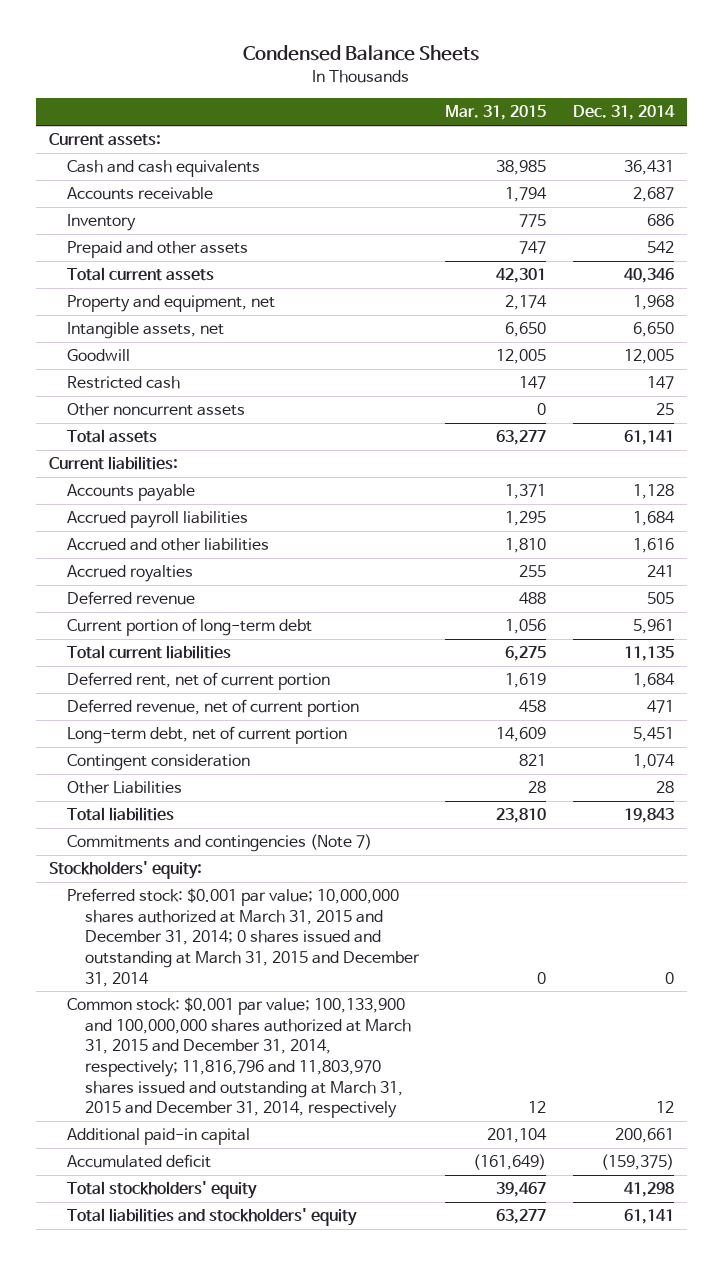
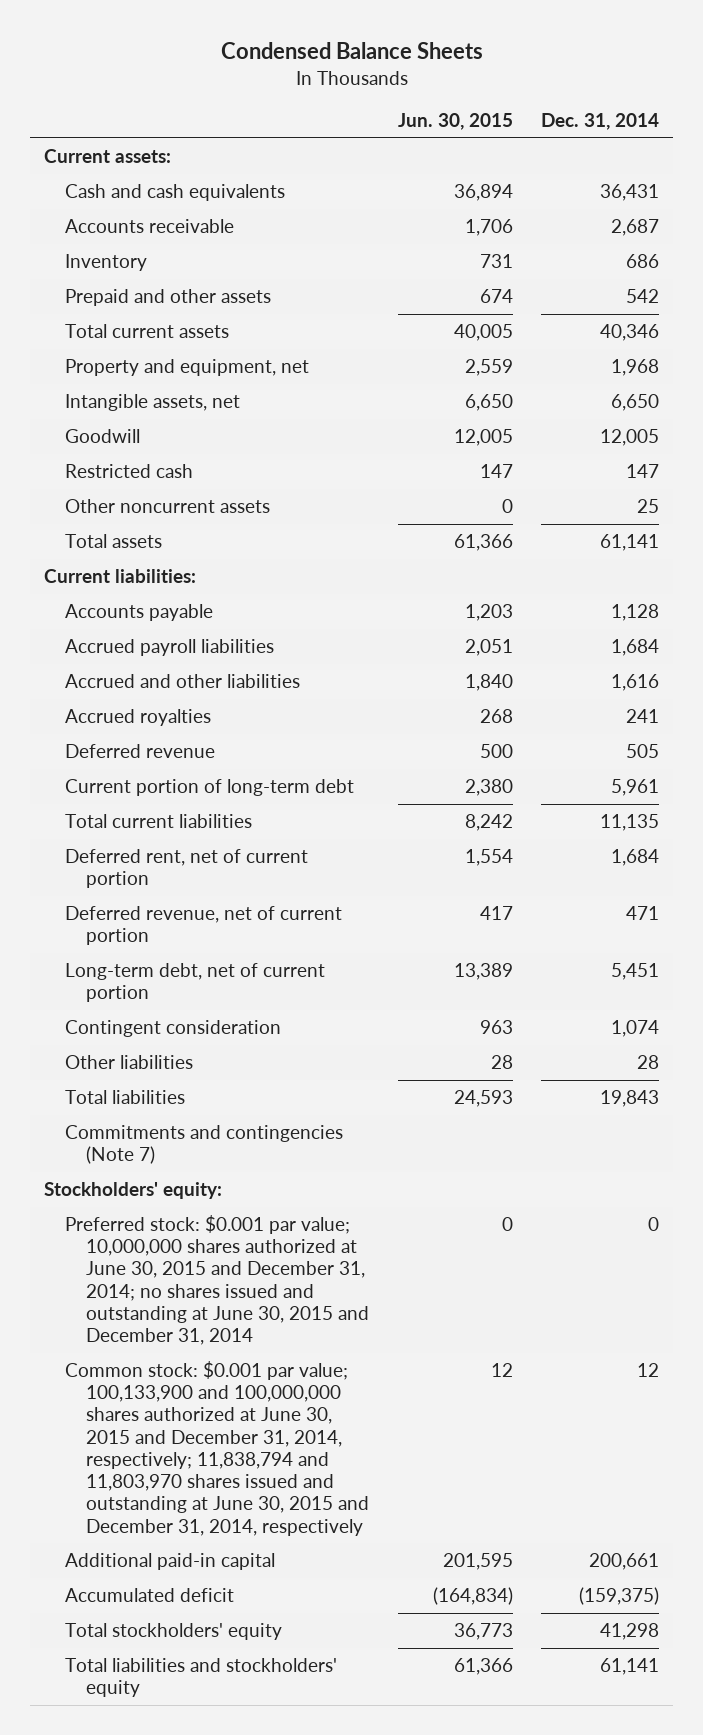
- | Mar. 31, 2015 | Dec. 31, 2014
+ | Jun. 30, 2015 | Dec. 31, 2014
- Other Liabilities | 28 | 28
+ Other liabilities | 28 | 28
- Preferred stock: $0.001 par value; 10,000,000 shares authorized at March 31, 2015 and December 31, 2014; 0 shares issued and outstanding at March 31, 2015 and December 31, 2014 | 0 | 0
- Common stock: $0.001 par value; 100,133,900 and 100,000,000 shares authorized at March 31, 2015 and December 31, 2014, respectively; 11,816,796 and 11,803,970 shares issued and outstanding at March 31, 2015 and December 31, 2014, respectively | 12 | 12
+ Preferred stock: $0.001 par value; 10,000,000 shares authorized at June 30, 2015 and December 31, 2014; no shares issued and outstanding at June 30, 2015 and December 31, 2014 | 0 | 0
+ Common stock: $0.001 par value; 100,133,900 and 100,000,000 shares authorized at June 30, 2015 and December 31, 2014, respectively; 11,838,794 and 11,803,970 shares issued and outstanding at June 30, 2015 and December 31, 2014, respectively | 12 | 12

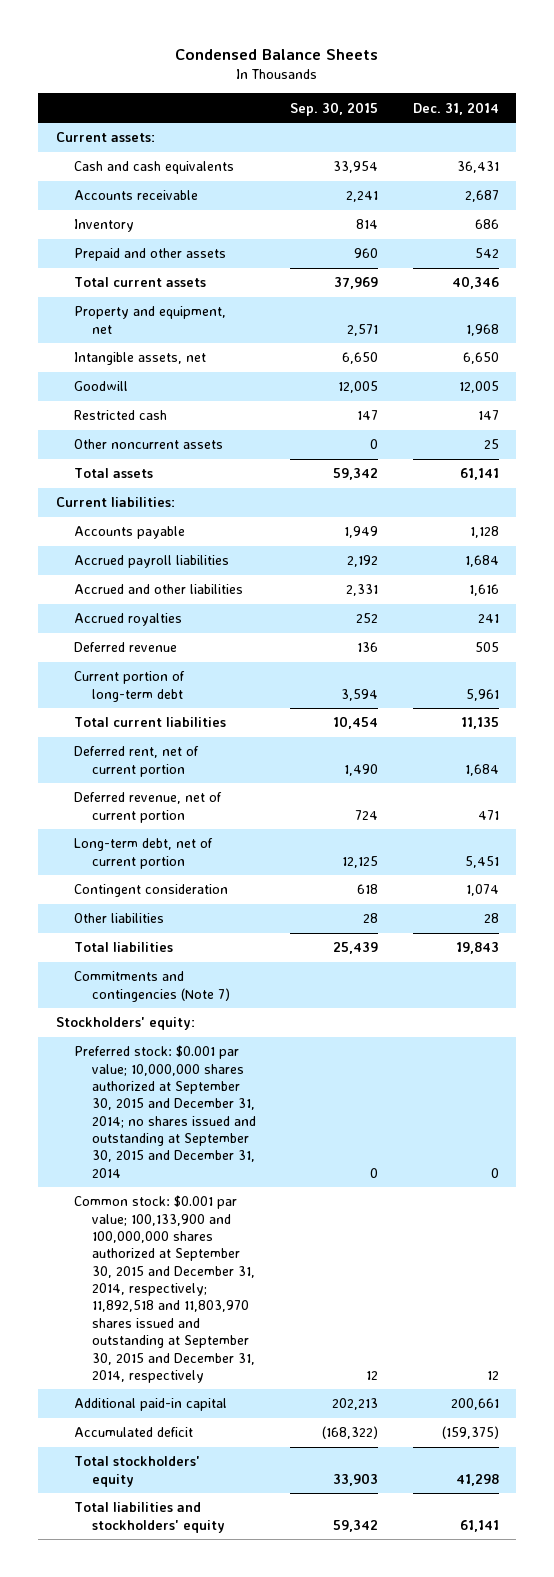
- | Jun. 30, 2015 | Dec. 31, 2014
+ | Sep. 30, 2015 | Dec. 31, 2014
- Preferred stock: $0.001 par value; 10,000,000 shares authorized at June 30, 2015 and December 31, 2014; no shares issued and outstanding at June 30, 2015 and December 31, 2014 | 0 | 0
- Common stock: $0.001 par value; 100,133,900 and 100,000,000 shares authorized at June 30, 2015 and December 31, 2014, respectively; 11,838,794 and 11,803,970 shares issued and outstanding at June 30, 2015 and December 31, 2014, respectively | 12 | 12
+ Preferred stock: $0.001 par value; 10,000,000 shares authorized at September 30, 2015 and December 31, 2014; no shares issued and outstanding at September 30, 2015 and December 31, 2014 | 0 | 0
+ Common stock: $0.001 par value; 100,133,900 and 100,000,000 shares authorized at September 30, 2015 and December 31, 2014, respectively; 11,892,518 and 11,803,970 shares issued and outstanding at September 30, 2015 and December 31, 2014, respectively | 12 | 12

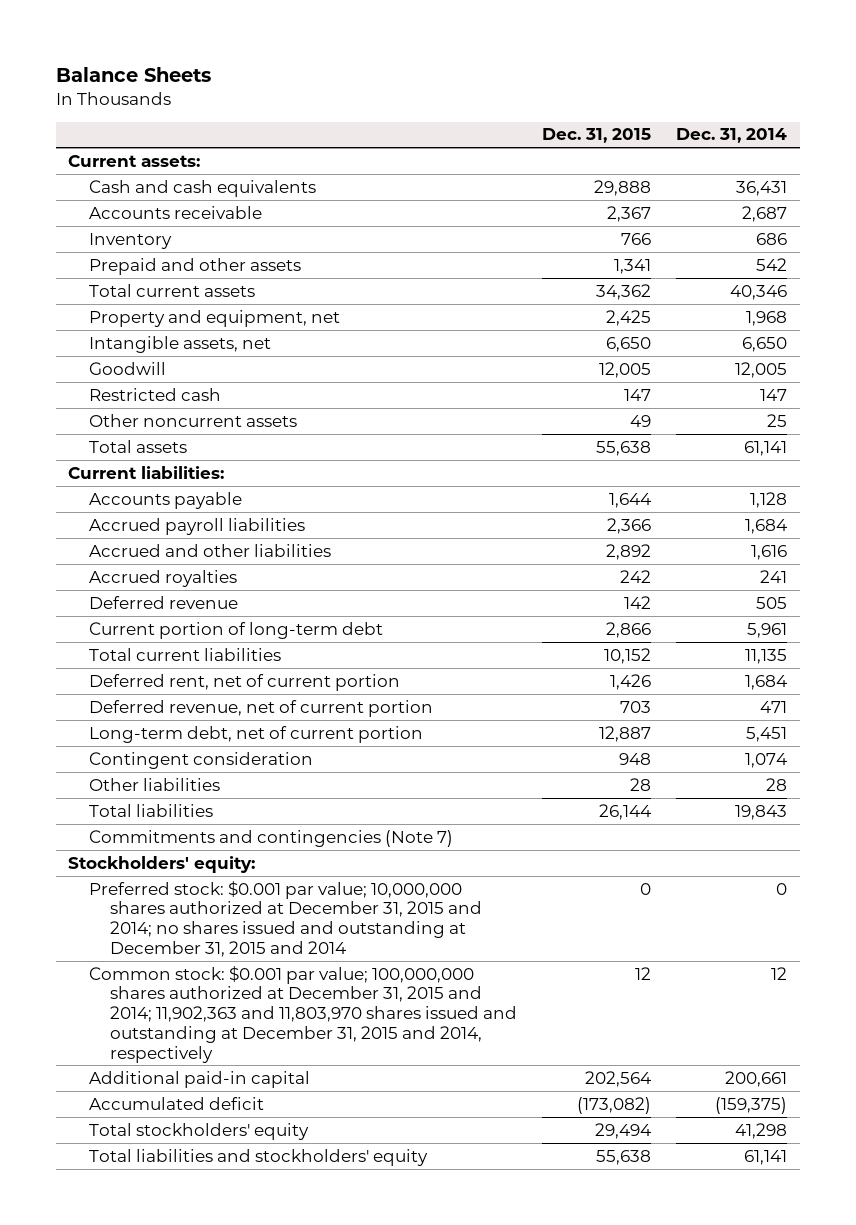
- Condensed Balance Sheets
+ Balance Sheets
- | Sep. 30, 2015 | Dec. 31, 2014
+ | Dec. 31, 2015 | Dec. 31, 2014
- Preferred stock: $0.001 par value; 10,000,000 shares authorized at September 30, 2015 and December 31, 2014; no shares issued and outstanding at September 30, 2015 and December 31, 2014 | 0 | 0
- Common stock: $0.001 par value; 100,133,900 and 100,000,000 shares authorized at September 30, 2015 and December 31, 2014, respectively; 11,892,518 and 11,803,970 shares issued and outstanding at September 30, 2015 and December 31, 2014, respectively | 12 | 12
+ Preferred stock: $0.001 par value; 10,000,000 shares authorized at December 31, 2015 and 2014; no shares issued and outstanding at December 31, 2015 and 2014 | 0 | 0
+ Common stock: $0.001 par value; 100,000,000 shares authorized at December 31, 2015 and 2014; 11,902,363 and 11,803,970 shares issued and outstanding at December 31, 2015 and 2014, respectively | 12 | 12

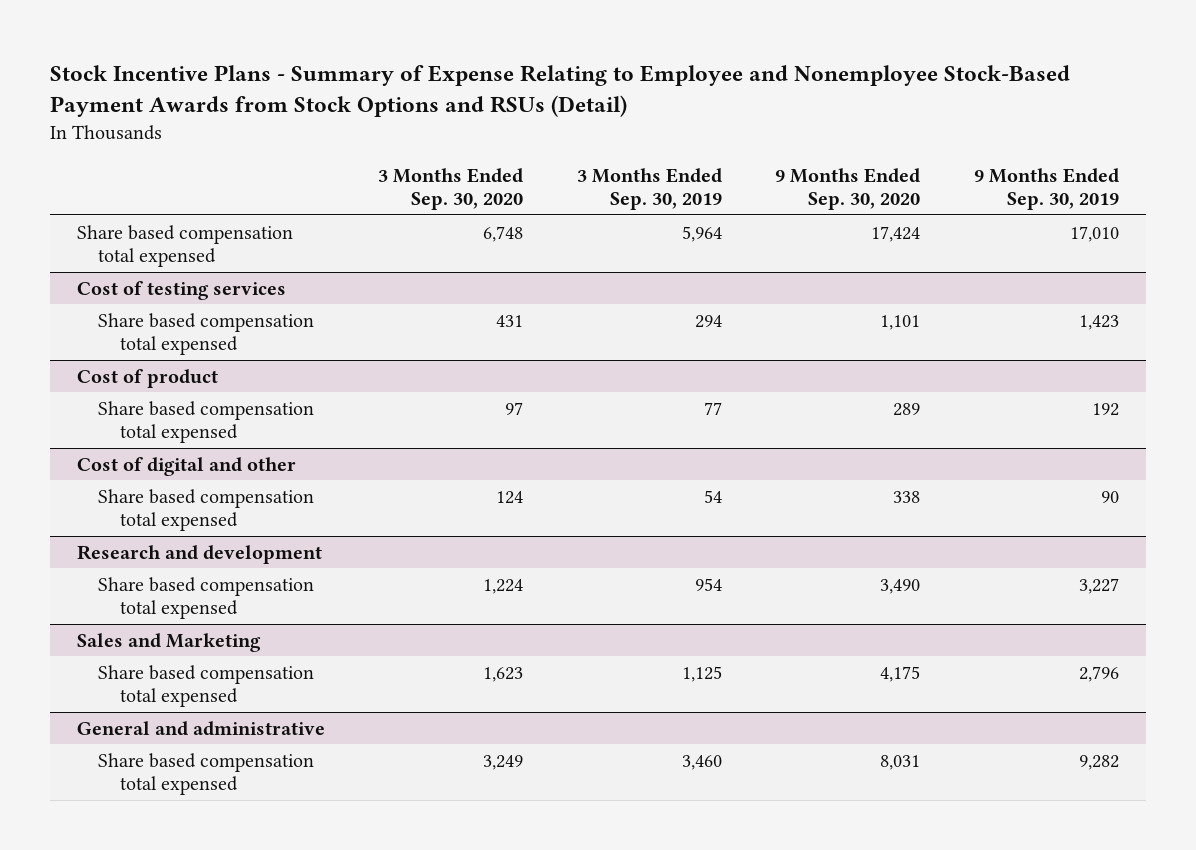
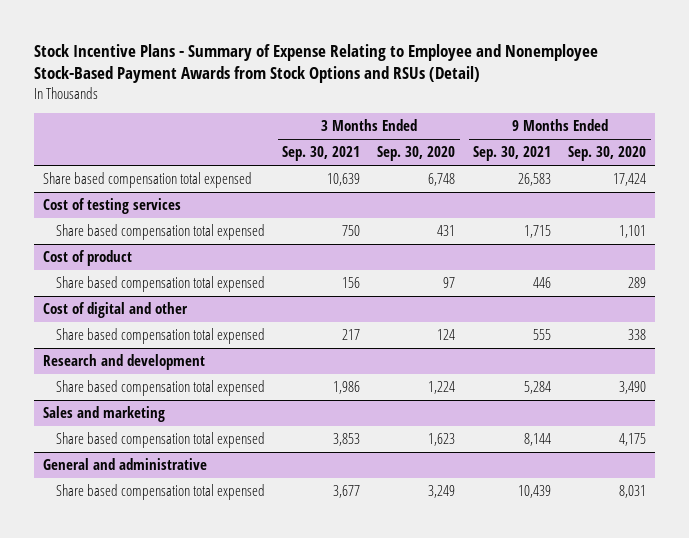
- | 3 Months Ended Sep. 30, 2020 | 3 Months Ended Sep. 30, 2019 | 9 Months Ended Sep. 30, 2020 | 9 Months Ended Sep. 30, 2019
+ | 3 Months Ended Sep. 30, 2021 | 3 Months Ended Sep. 30, 2020 | 9 Months Ended Sep. 30, 2021 | 9 Months Ended Sep. 30, 2020
- Sales and Marketing
+ Sales and marketing

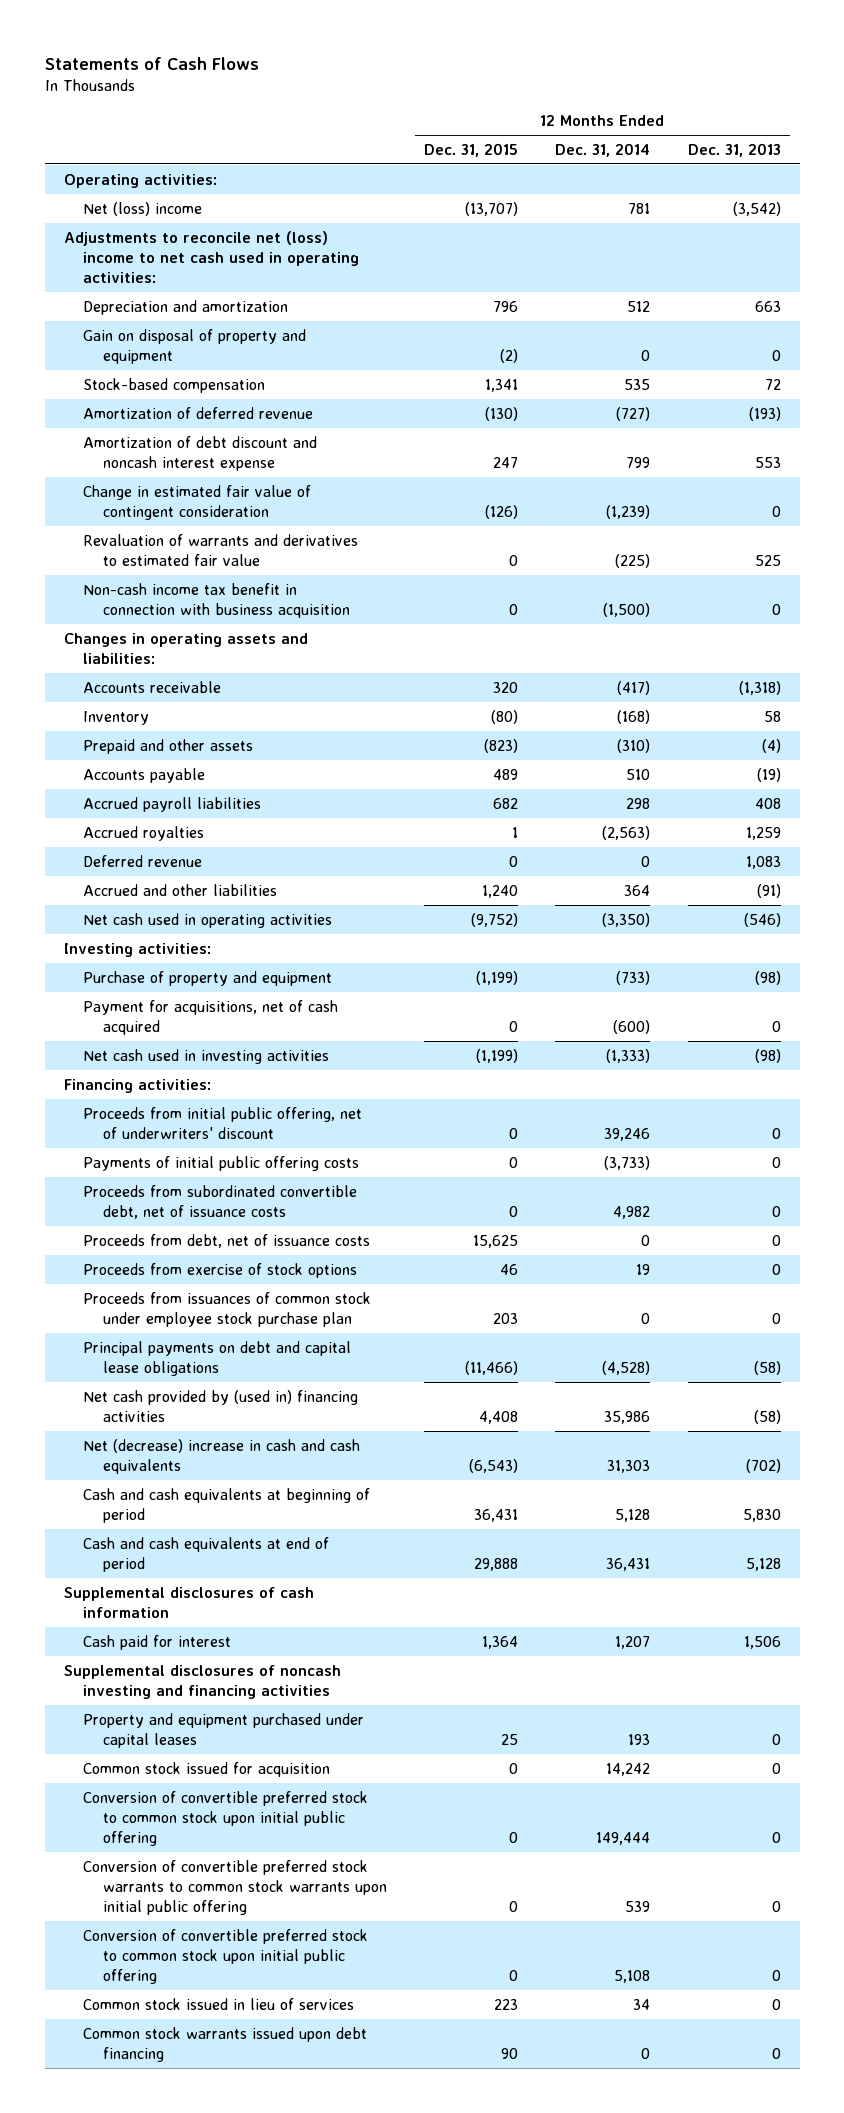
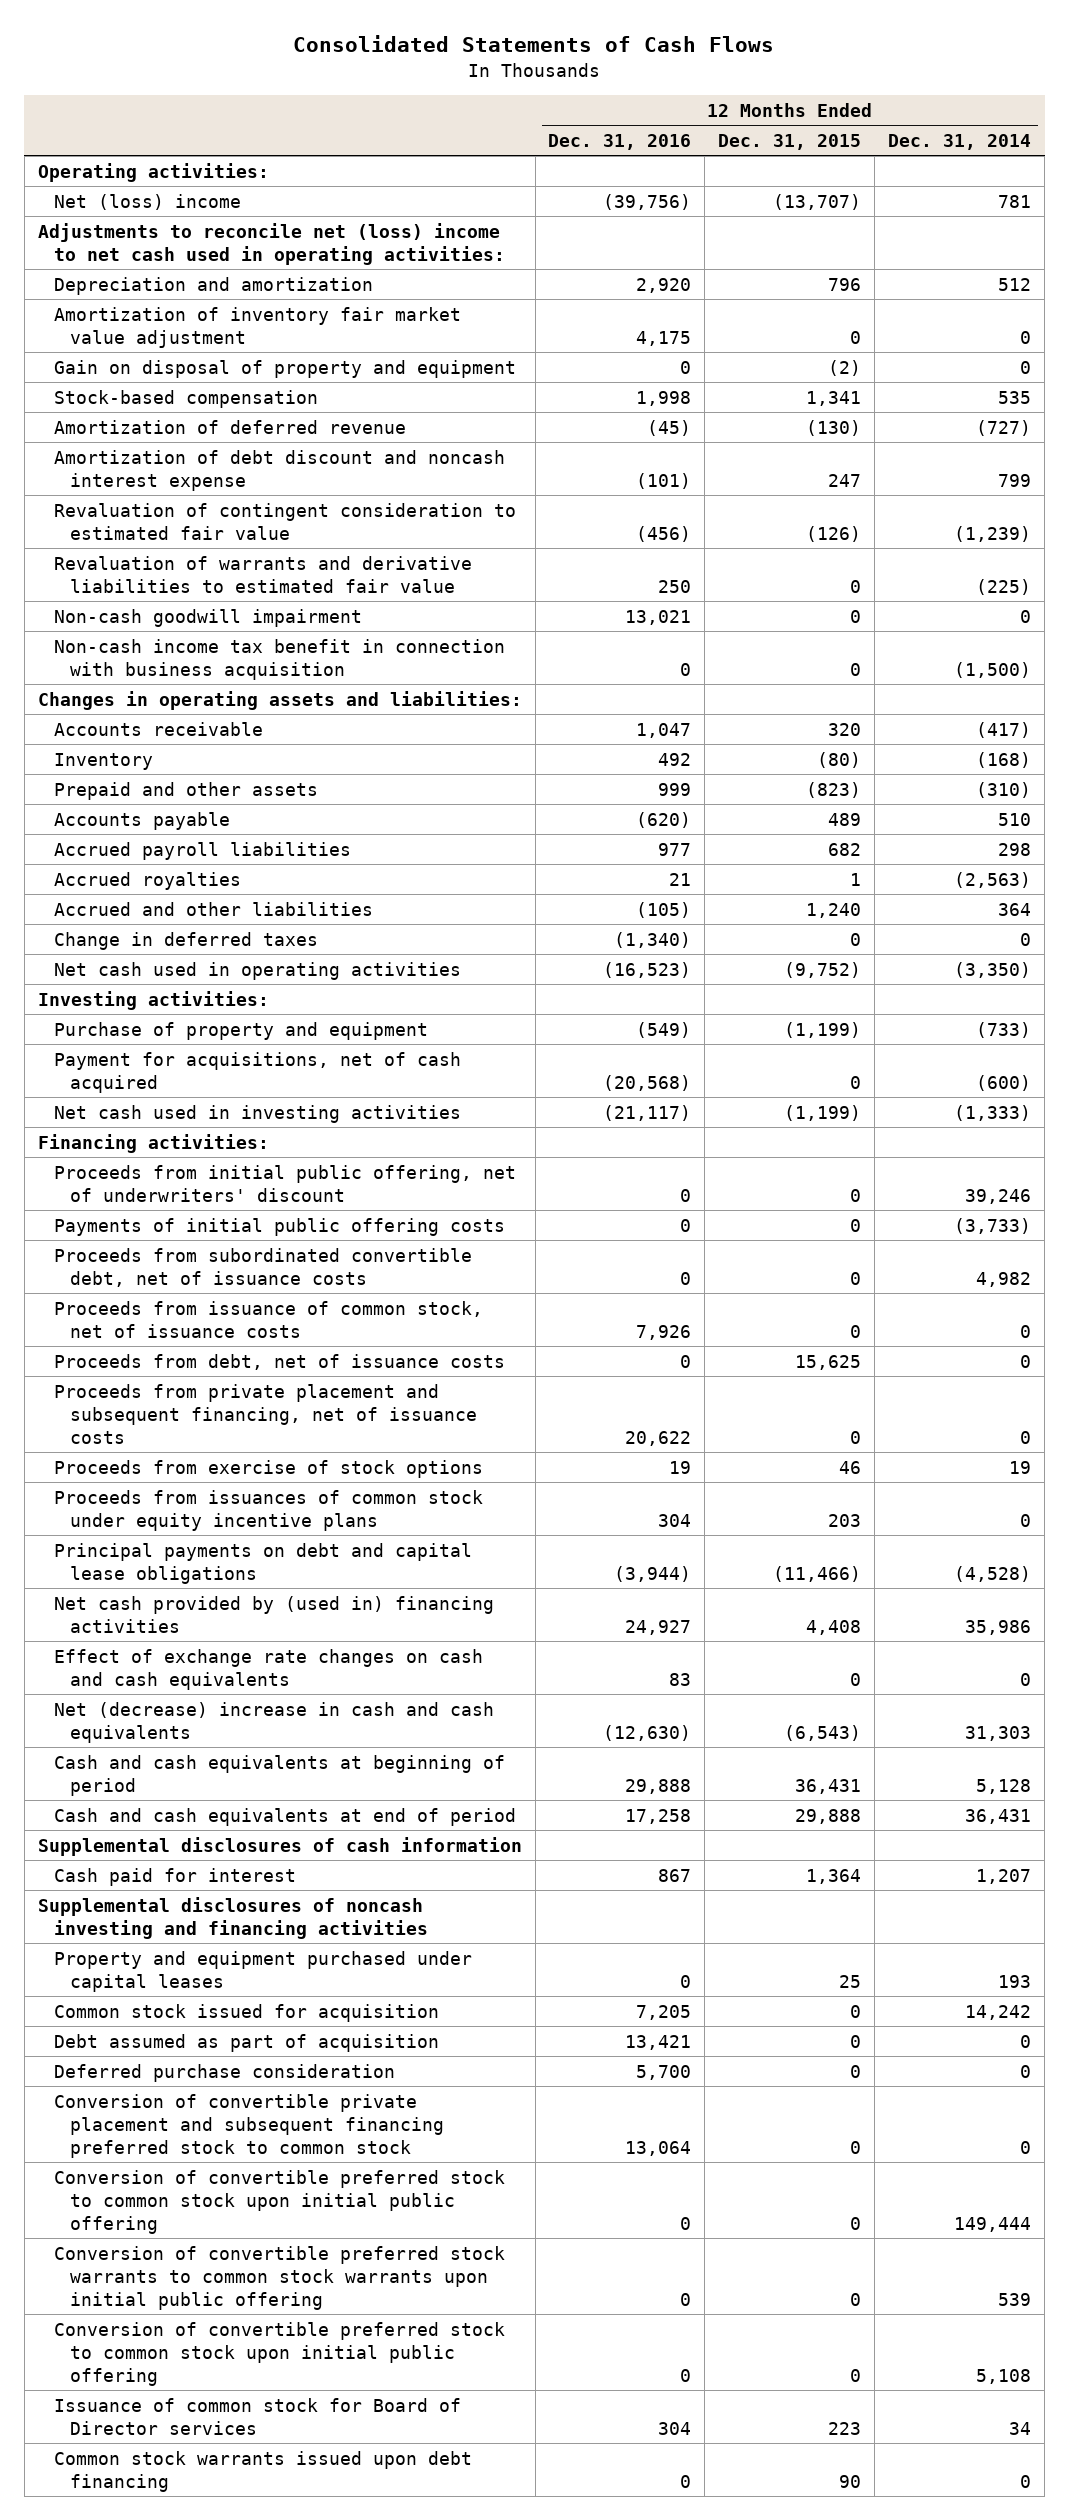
- Statements of Cash Flows
+ Consolidated Statements of Cash Flows
- | 12 Months Ended Dec. 31, 2015 | 12 Months Ended Dec. 31, 2014 | 12 Months Ended Dec. 31, 2013
+ | 12 Months Ended Dec. 31, 2016 | 12 Months Ended Dec. 31, 2015 | 12 Months Ended Dec. 31, 2014
+ Amortization of inventory fair market value adjustment | 4,175 | 0 | 0
- Change in estimated fair value of contingent consideration | (126) | (1,239) | 0
- Revaluation of warrants and derivatives to estimated fair value | 0 | (225) | 525
+ Revaluation of contingent consideration to estimated fair value | (456) | (126) | (1,239)
+ Revaluation of warrants and derivative liabilities to estimated fair value | 250 | 0 | (225)
+ Non-cash goodwill impairment | 13,021 | 0 | 0
- Deferred revenue | 0 | 0 | 1,083
+ Change in deferred taxes | (1,340) | 0 | 0
+ Proceeds from issuance of common stock, net of issuance costs | 7,926 | 0 | 0
+ Proceeds from private placement and subsequent financing, net of issuance costs | 20,622 | 0 | 0
- Proceeds from issuances of common stock under employee stock purchase plan | 203 | 0 | 0
+ Proceeds from issuances of common stock under equity incentive plans | 304 | 203 | 0
+ Effect of exchange rate changes on cash and cash equivalents | 83 | 0 | 0
+ Debt assumed as part of acquisition | 13,421 | 0 | 0
+ Deferred purchase consideration | 5,700 | 0 | 0
+ Conversion of convertible private placement and subsequent financing preferred stock to common stock | 13,064 | 0 | 0
- Common stock issued in lieu of services | 223 | 34 | 0
+ Issuance of common stock for Board of Director services | 304 | 223 | 34

